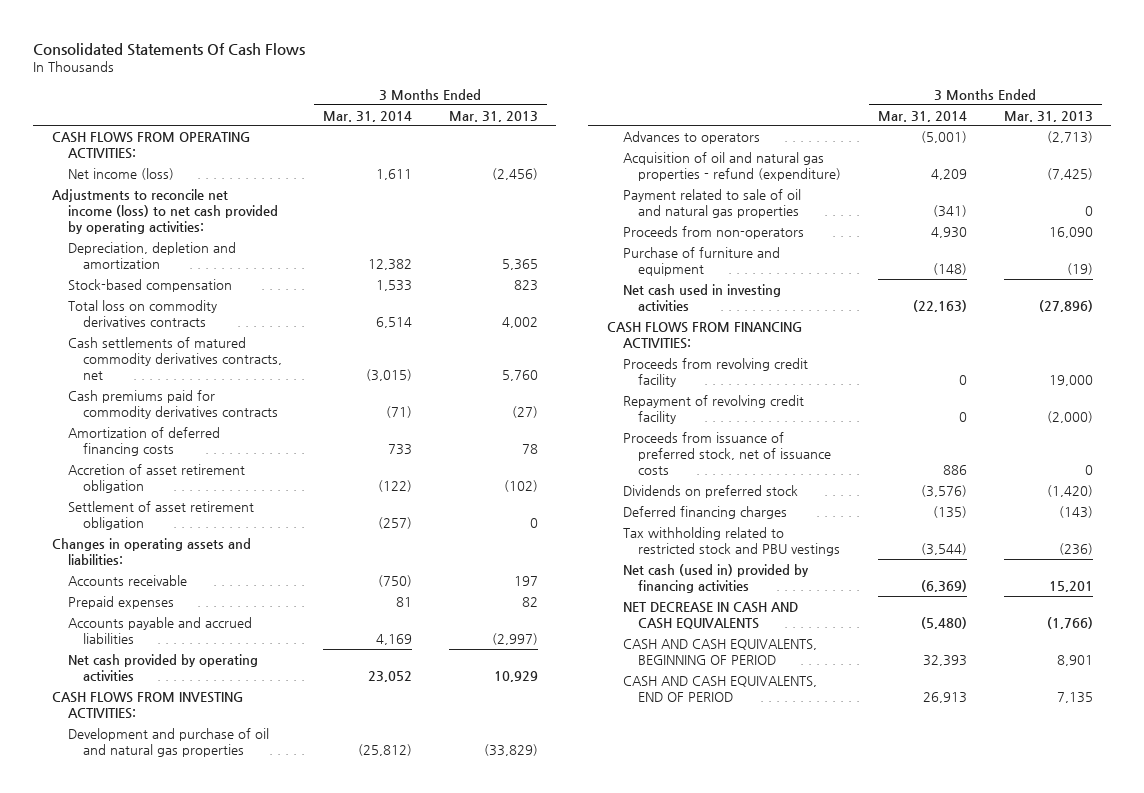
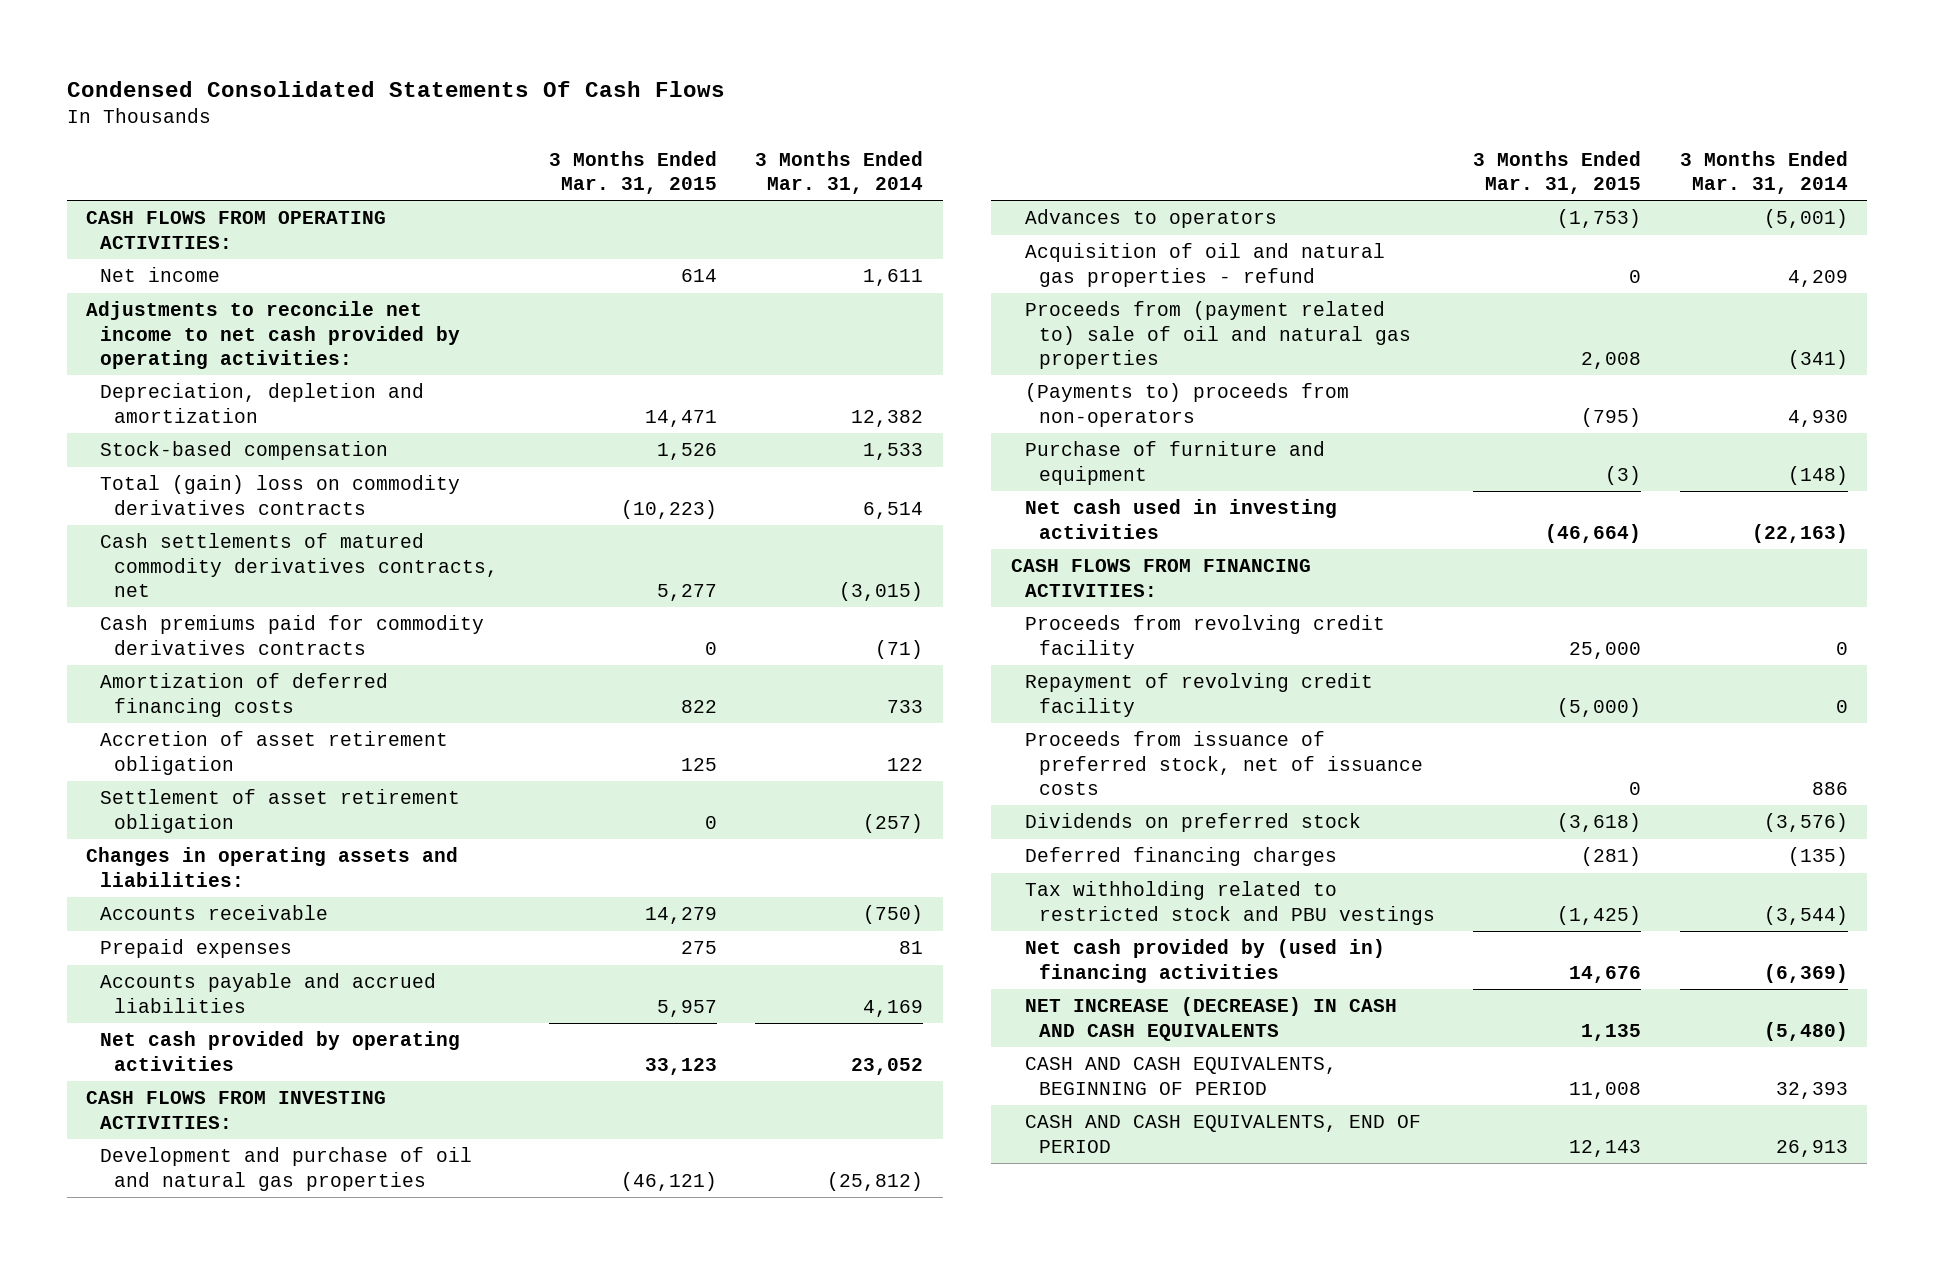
- Consolidated Statements Of Cash Flows
+ Condensed Consolidated Statements Of Cash Flows
- | 3 Months Ended Mar. 31, 2014 | 3 Months Ended Mar. 31, 2013
+ | 3 Months Ended Mar. 31, 2015 | 3 Months Ended Mar. 31, 2014
- Net income (loss) | 1,611 | (2,456)
- Adjustments to reconcile net income (loss) to net cash provided by operating activities:
+ Net income | 614 | 1,611
+ Adjustments to reconcile net income to net cash provided by operating activities:
- Total loss on commodity derivatives contracts | 6,514 | 4,002
+ Total (gain) loss on commodity derivatives contracts | (10,223) | 6,514
- Accretion of asset retirement obligation | (122) | (102)
+ Accretion of asset retirement obligation | 125 | 122
- Acquisition of oil and natural gas properties - refund (expenditure) | 4,209 | (7,425)
- Payment related to sale of oil and natural gas properties | (341) | 0
- Proceeds from non-operators | 4,930 | 16,090
+ Acquisition of oil and natural gas properties - refund | 0 | 4,209
+ Proceeds from (payment related to) sale of oil and natural gas properties | 2,008 | (341)
+ (Payments to) proceeds from non-operators | (795) | 4,930
- Net cash (used in) provided by financing activities | (6,369) | 15,201
- NET DECREASE IN CASH AND CASH EQUIVALENTS | (5,480) | (1,766)
+ Net cash provided by (used in) financing activities | 14,676 | (6,369)
+ NET INCREASE (DECREASE) IN CASH AND CASH EQUIVALENTS | 1,135 | (5,480)

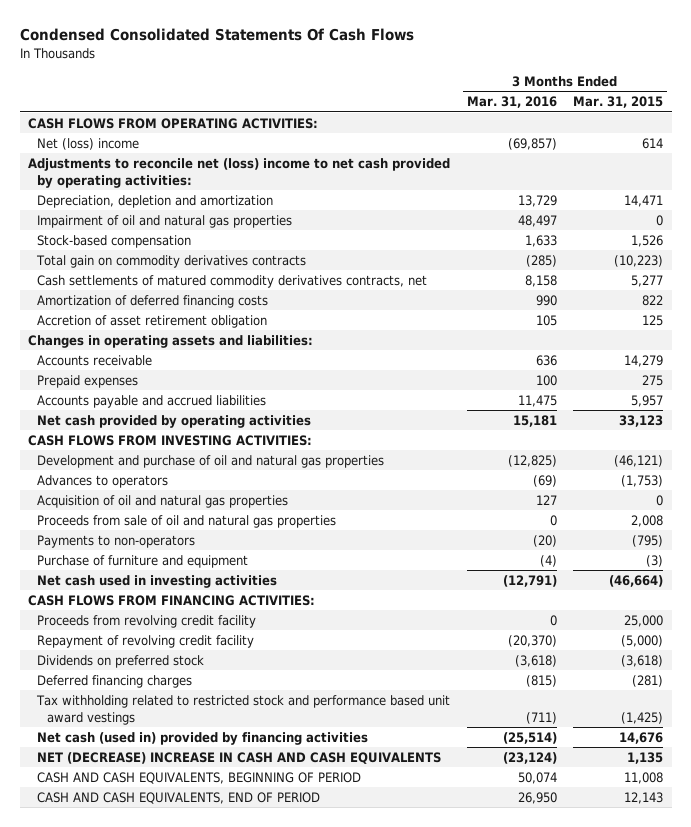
- | 3 Months Ended Mar. 31, 2015 | 3 Months Ended Mar. 31, 2014
+ | 3 Months Ended Mar. 31, 2016 | 3 Months Ended Mar. 31, 2015
- Net income | 614 | 1,611
- Adjustments to reconcile net income to net cash provided by operating activities:
+ Net (loss) income | (69,857) | 614
+ Adjustments to reconcile net (loss) income to net cash provided by operating activities:
+ Impairment of oil and natural gas properties | 48,497 | 0
- Total (gain) loss on commodity derivatives contracts | (10,223) | 6,514
+ Total gain on commodity derivatives contracts | (285) | (10,223)
- Cash premiums paid for commodity derivatives contracts | 0 | (71)
- Settlement of asset retirement obligation | 0 | (257)
- Acquisition of oil and natural gas properties - refund | 0 | 4,209
- Proceeds from (payment related to) sale of oil and natural gas properties | 2,008 | (341)
- (Payments to) proceeds from non-operators | (795) | 4,930
+ Acquisition of oil and natural gas properties | 127 | 0
+ Proceeds from sale of oil and natural gas properties | 0 | 2,008
+ Payments to non-operators | (20) | (795)
- Proceeds from issuance of preferred stock, net of issuance costs | 0 | 886
- Tax withholding related to restricted stock and PBU vestings | (1,425) | (3,544)
- Net cash provided by (used in) financing activities | 14,676 | (6,369)
- NET INCREASE (DECREASE) IN CASH AND CASH EQUIVALENTS | 1,135 | (5,480)
+ Tax withholding related to restricted stock and performance based unit award vestings | (711) | (1,425)
+ Net cash (used in) provided by financing activities | (25,514) | 14,676
+ NET (DECREASE) INCREASE IN CASH AND CASH EQUIVALENTS | (23,124) | 1,135

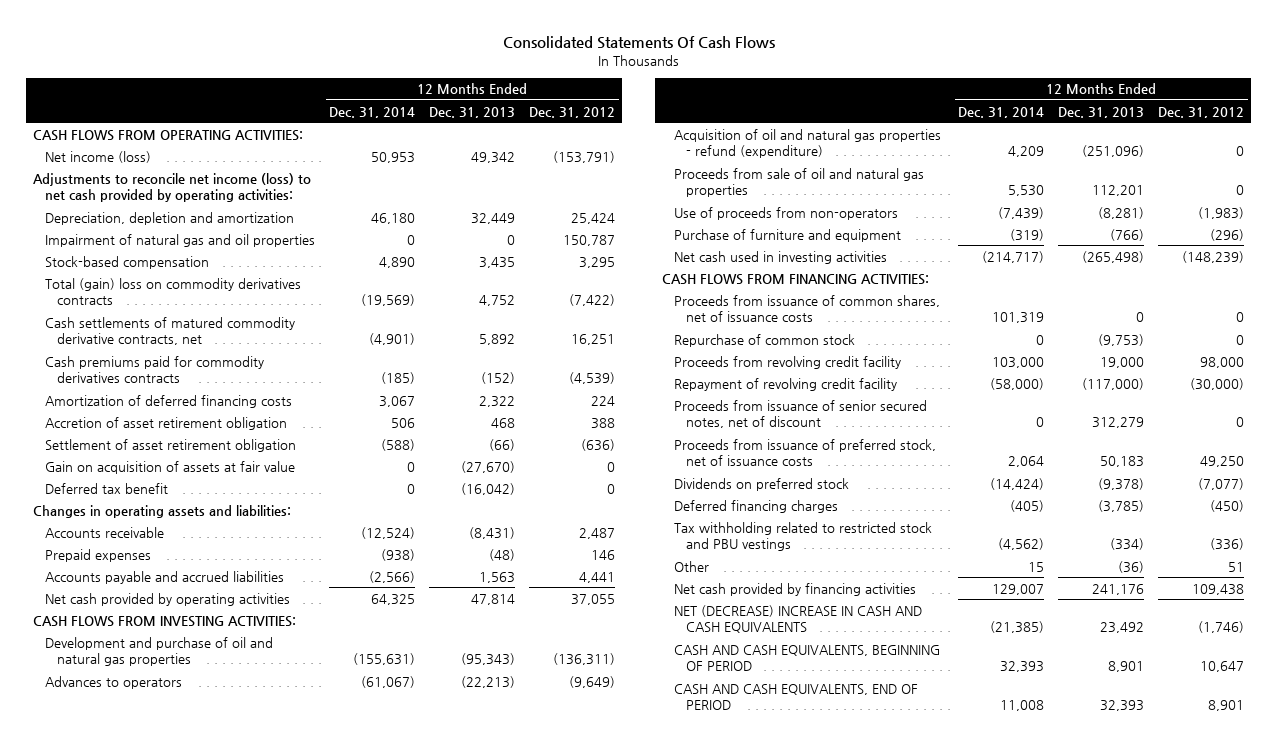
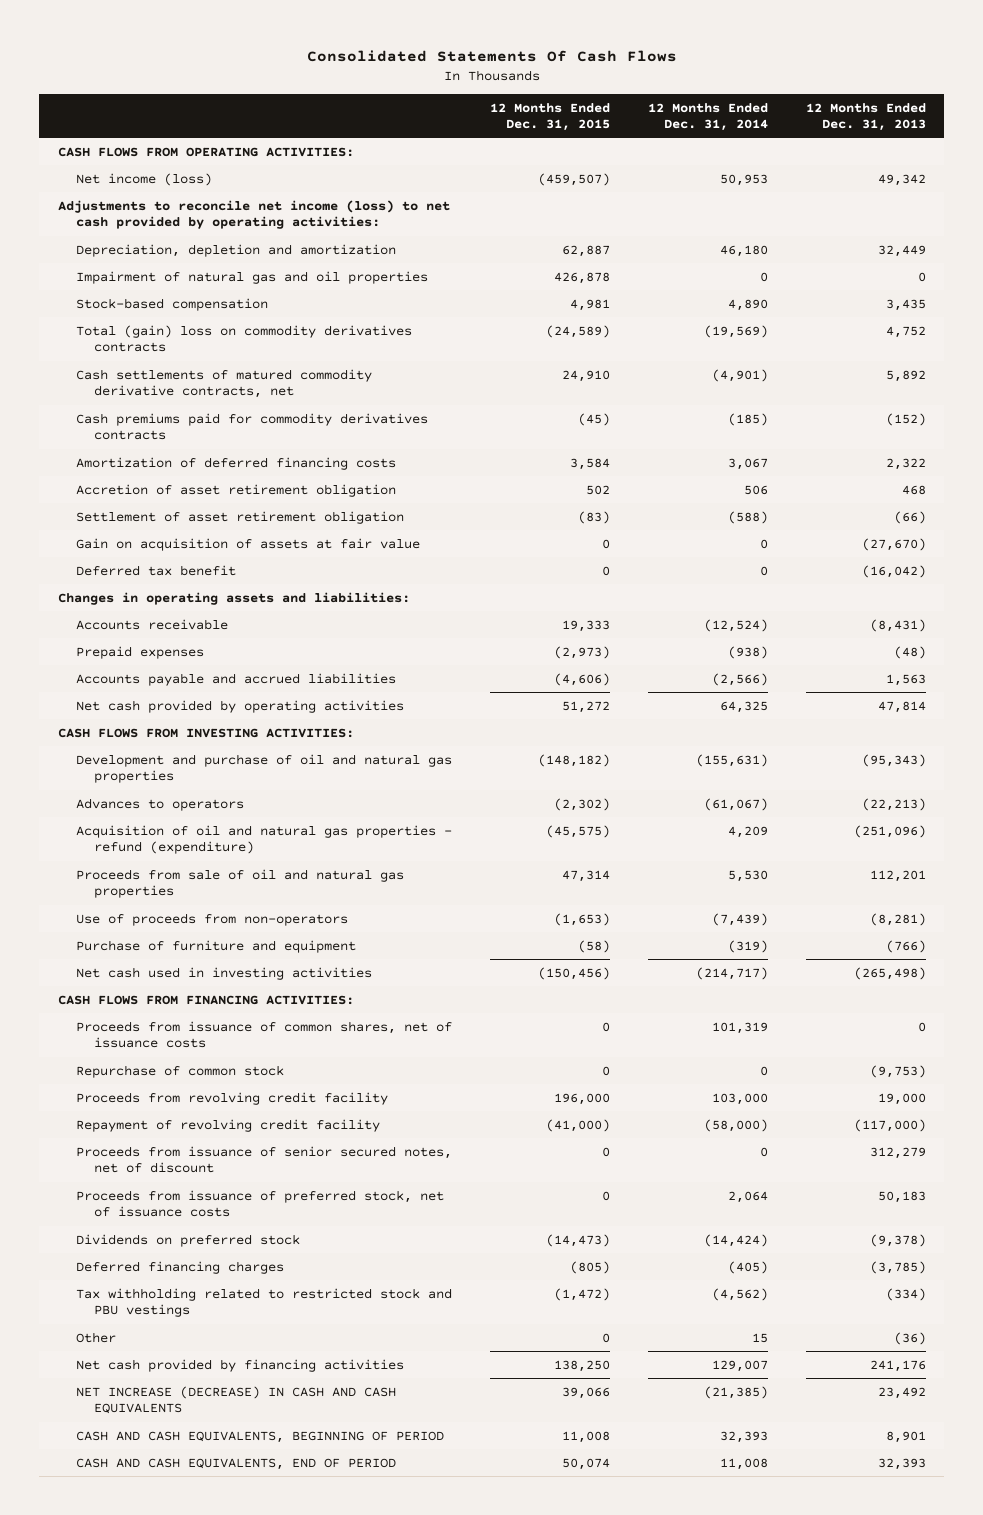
- | 12 Months Ended Dec. 31, 2014 | 12 Months Ended Dec. 31, 2013 | 12 Months Ended Dec. 31, 2012
+ | 12 Months Ended Dec. 31, 2015 | 12 Months Ended Dec. 31, 2014 | 12 Months Ended Dec. 31, 2013
- NET (DECREASE) INCREASE IN CASH AND CASH EQUIVALENTS | (21,385) | 23,492 | (1,746)
+ NET INCREASE (DECREASE) IN CASH AND CASH EQUIVALENTS | 39,066 | (21,385) | 23,492

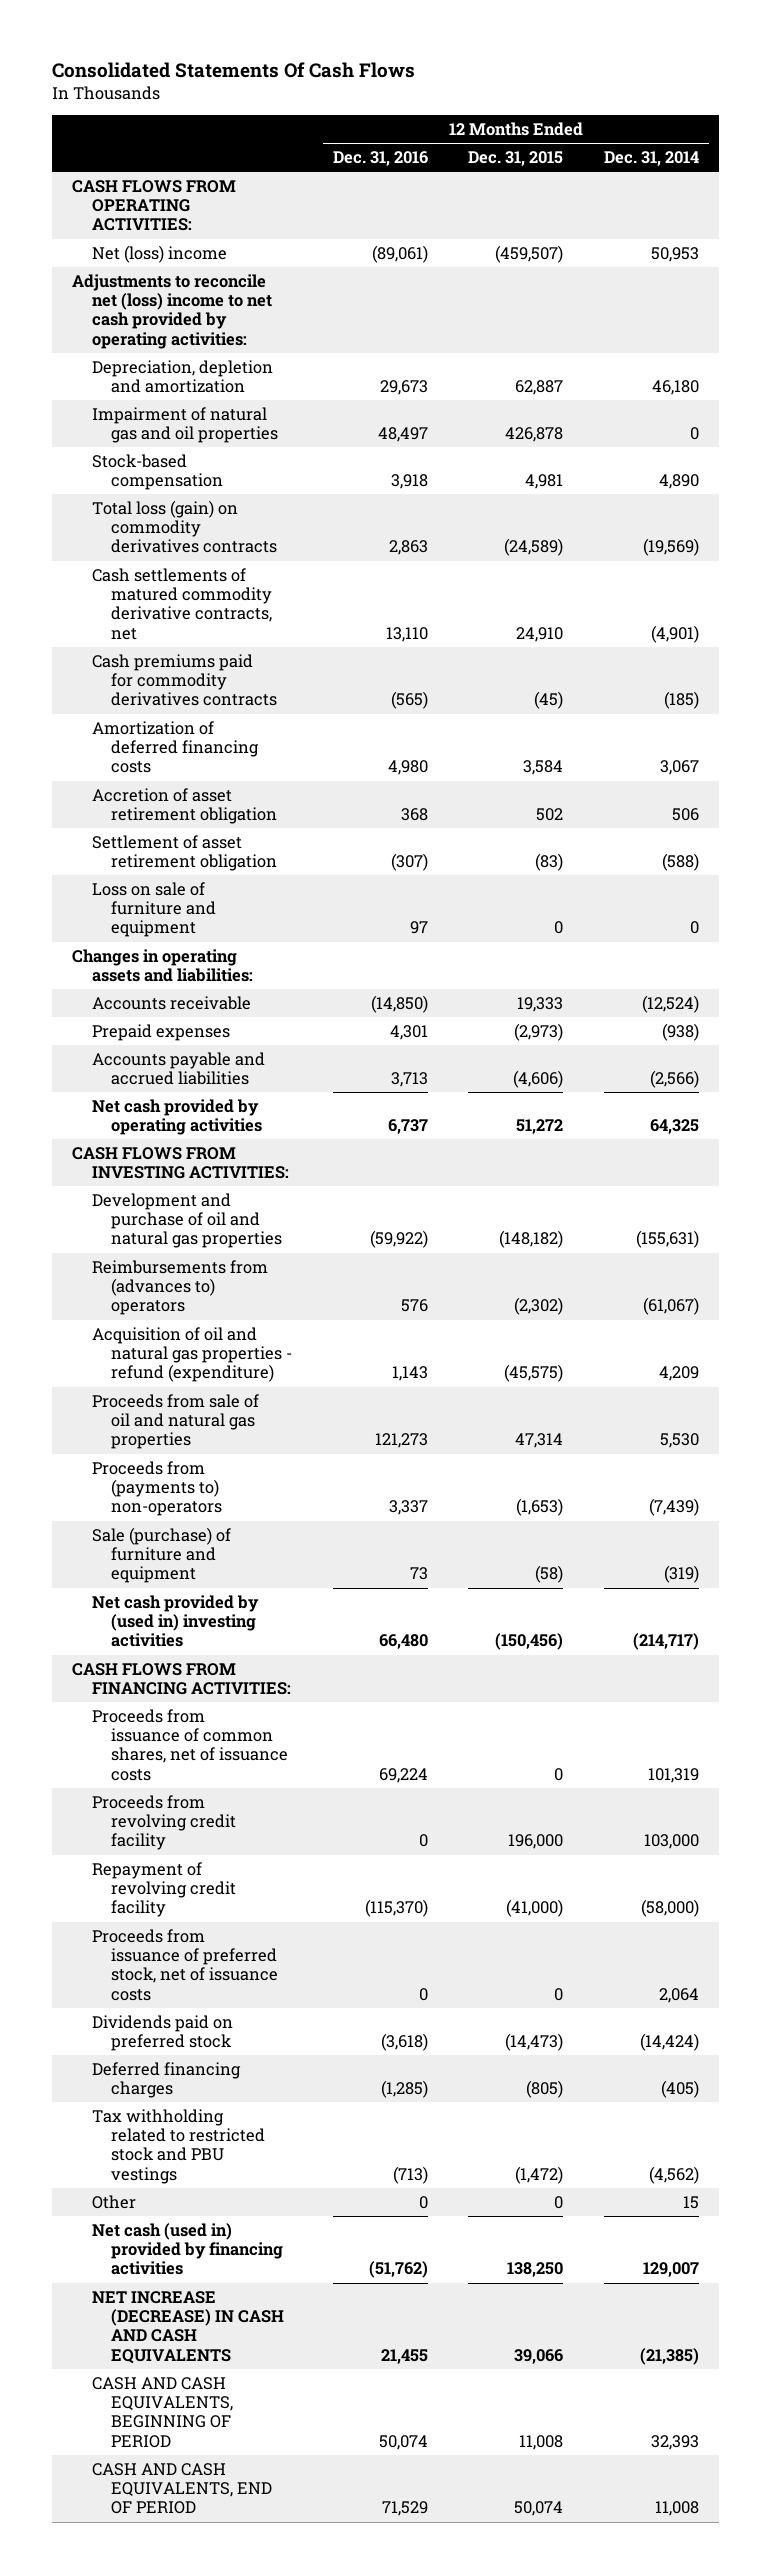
- | 12 Months Ended Dec. 31, 2015 | 12 Months Ended Dec. 31, 2014 | 12 Months Ended Dec. 31, 2013
+ | 12 Months Ended Dec. 31, 2016 | 12 Months Ended Dec. 31, 2015 | 12 Months Ended Dec. 31, 2014
- Net income (loss) | (459,507) | 50,953 | 49,342
- Adjustments to reconcile net income (loss) to net cash provided by operating activities:
+ Net (loss) income | (89,061) | (459,507) | 50,953
+ Adjustments to reconcile net (loss) income to net cash provided by operating activities:
- Total (gain) loss on commodity derivatives contracts | (24,589) | (19,569) | 4,752
+ Total loss (gain) on commodity derivatives contracts | 2,863 | (24,589) | (19,569)
- Gain on acquisition of assets at fair value | 0 | 0 | (27,670)
- Deferred tax benefit | 0 | 0 | (16,042)
+ Loss on sale of furniture and equipment | 97 | 0 | 0
- Advances to operators | (2,302) | (61,067) | (22,213)
+ Reimbursements from (advances to) operators | 576 | (2,302) | (61,067)
- Use of proceeds from non-operators | (1,653) | (7,439) | (8,281)
- Purchase of furniture and equipment | (58) | (319) | (766)
- Net cash used in investing activities | (150,456) | (214,717) | (265,498)
+ Proceeds from (payments to) non-operators | 3,337 | (1,653) | (7,439)
+ Sale (purchase) of furniture and equipment | 73 | (58) | (319)
+ Net cash provided by (used in) investing activities | 66,480 | (150,456) | (214,717)
- Repurchase of common stock | 0 | 0 | (9,753)
- Proceeds from issuance of senior secured notes, net of discount | 0 | 0 | 312,279
- Dividends on preferred stock | (14,473) | (14,424) | (9,378)
+ Dividends paid on preferred stock | (3,618) | (14,473) | (14,424)
- Net cash provided by financing activities | 138,250 | 129,007 | 241,176
+ Net cash (used in) provided by financing activities | (51,762) | 138,250 | 129,007

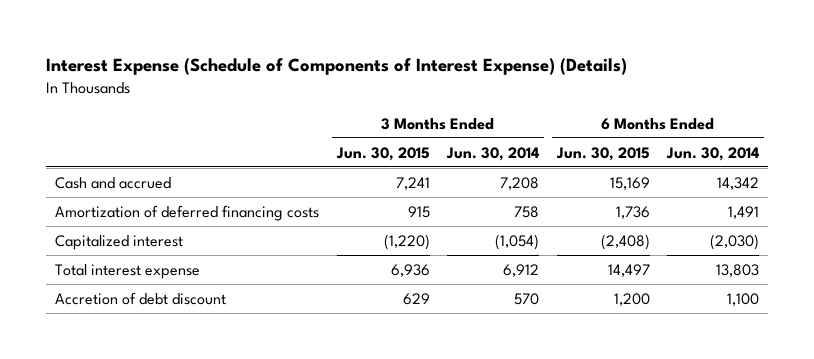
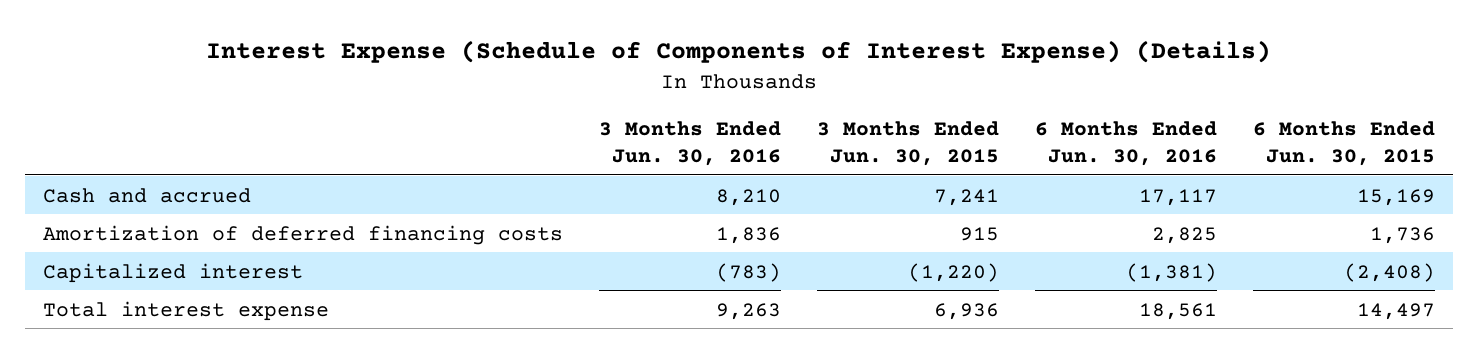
- | 3 Months Ended Jun. 30, 2015 | 3 Months Ended Jun. 30, 2014 | 6 Months Ended Jun. 30, 2015 | 6 Months Ended Jun. 30, 2014
+ | 3 Months Ended Jun. 30, 2016 | 3 Months Ended Jun. 30, 2015 | 6 Months Ended Jun. 30, 2016 | 6 Months Ended Jun. 30, 2015
- Accretion of debt discount | 629 | 570 | 1,200 | 1,100

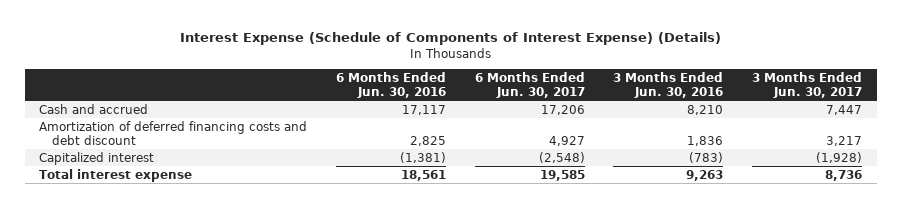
- | 3 Months Ended Jun. 30, 2016 | 3 Months Ended Jun. 30, 2015 | 6 Months Ended Jun. 30, 2016 | 6 Months Ended Jun. 30, 2015
+ | 6 Months Ended Jun. 30, 2016 | 6 Months Ended Jun. 30, 2017 | 3 Months Ended Jun. 30, 2016 | 3 Months Ended Jun. 30, 2017
- Amortization of deferred financing costs | 1,836 | 915 | 2,825 | 1,736
+ Amortization of deferred financing costs and debt discount | 2,825 | 4,927 | 1,836 | 3,217

